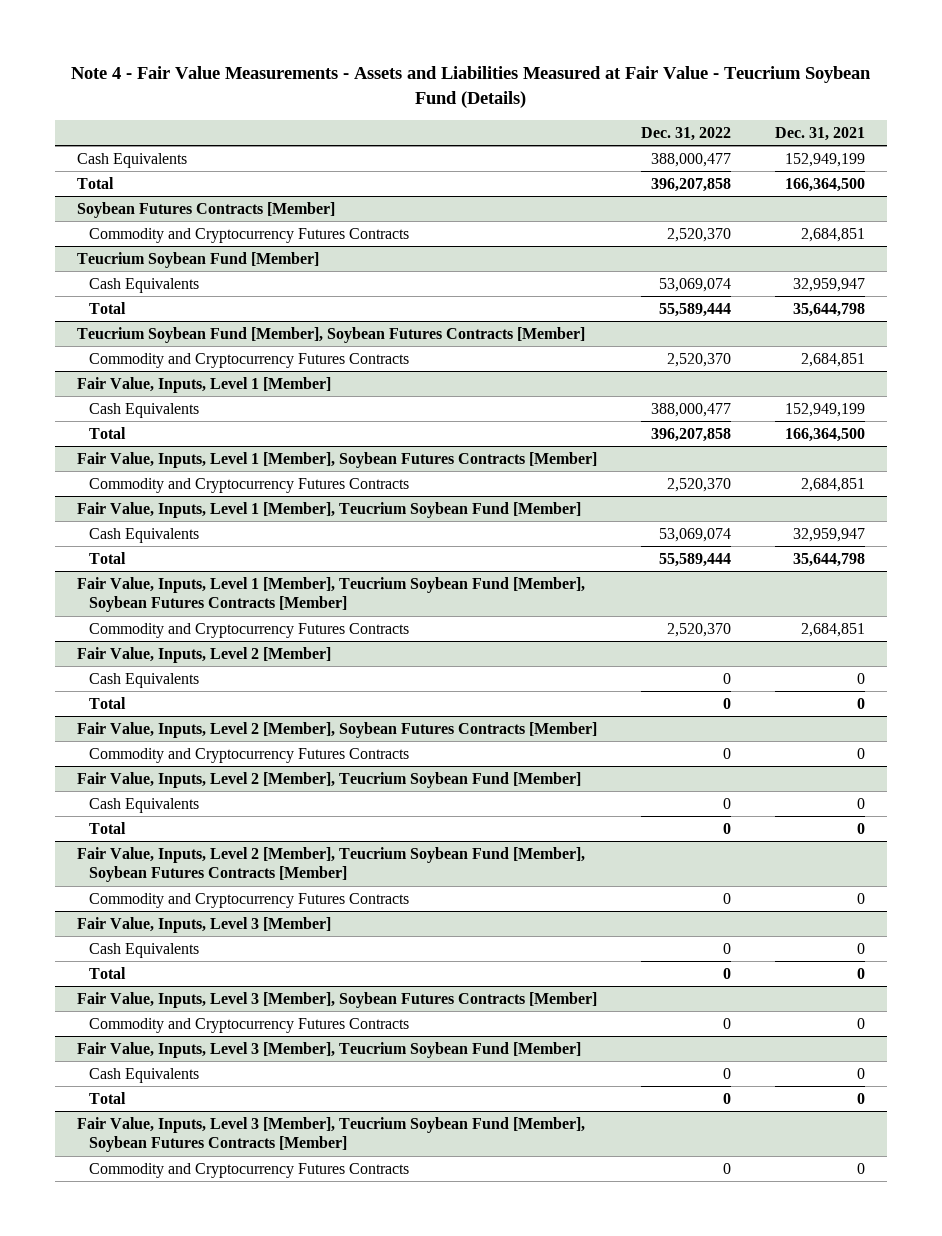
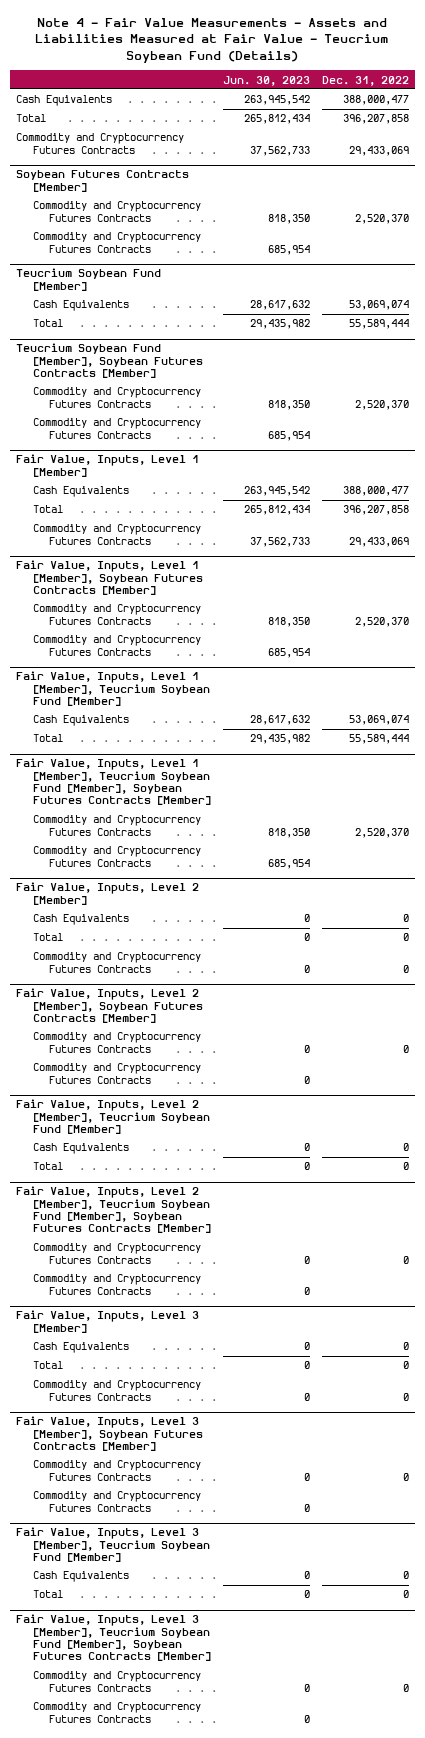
- | Dec. 31, 2022 | Dec. 31, 2021
+ | Jun. 30, 2023 | Dec. 31, 2022
+ Commodity and Cryptocurrency Futures Contracts | 37,562,733 | 29,433,069
@ Soybean Futures Contracts [Member]
+ Commodity and Cryptocurrency Futures Contracts | 685,954 |
@ Teucrium Soybean Fund [Member], Soybean Futures Contracts [Member]
+ Commodity and Cryptocurrency Futures Contracts | 685,954 |
@ Fair Value, Inputs, Level 1 [Member]
+ Commodity and Cryptocurrency Futures Contracts | 37,562,733 | 29,433,069
@ Fair Value, Inputs, Level 1 [Member], Soybean Futures Contracts [Member]
+ Commodity and Cryptocurrency Futures Contracts | 685,954 |
@ Fair Value, Inputs, Level 1 [Member], Teucrium Soybean Fund [Member], Soybean Futures Contracts [Member]
+ Commodity and Cryptocurrency Futures Contracts | 685,954 |
@ Fair Value, Inputs, Level 2 [Member]
+ Commodity and Cryptocurrency Futures Contracts | 0 | 0
@ Fair Value, Inputs, Level 2 [Member], Soybean Futures Contracts [Member]
+ Commodity and Cryptocurrency Futures Contracts | 0 |
@ Fair Value, Inputs, Level 2 [Member], Teucrium Soybean Fund [Member], Soybean Futures Contracts [Member]
+ Commodity and Cryptocurrency Futures Contracts | 0 |
@ Fair Value, Inputs, Level 3 [Member]
+ Commodity and Cryptocurrency Futures Contracts | 0 | 0
@ Fair Value, Inputs, Level 3 [Member], Soybean Futures Contracts [Member]
+ Commodity and Cryptocurrency Futures Contracts | 0 |
@ Fair Value, Inputs, Level 3 [Member], Teucrium Soybean Fund [Member], Soybean Futures Contracts [Member]
+ Commodity and Cryptocurrency Futures Contracts | 0 |

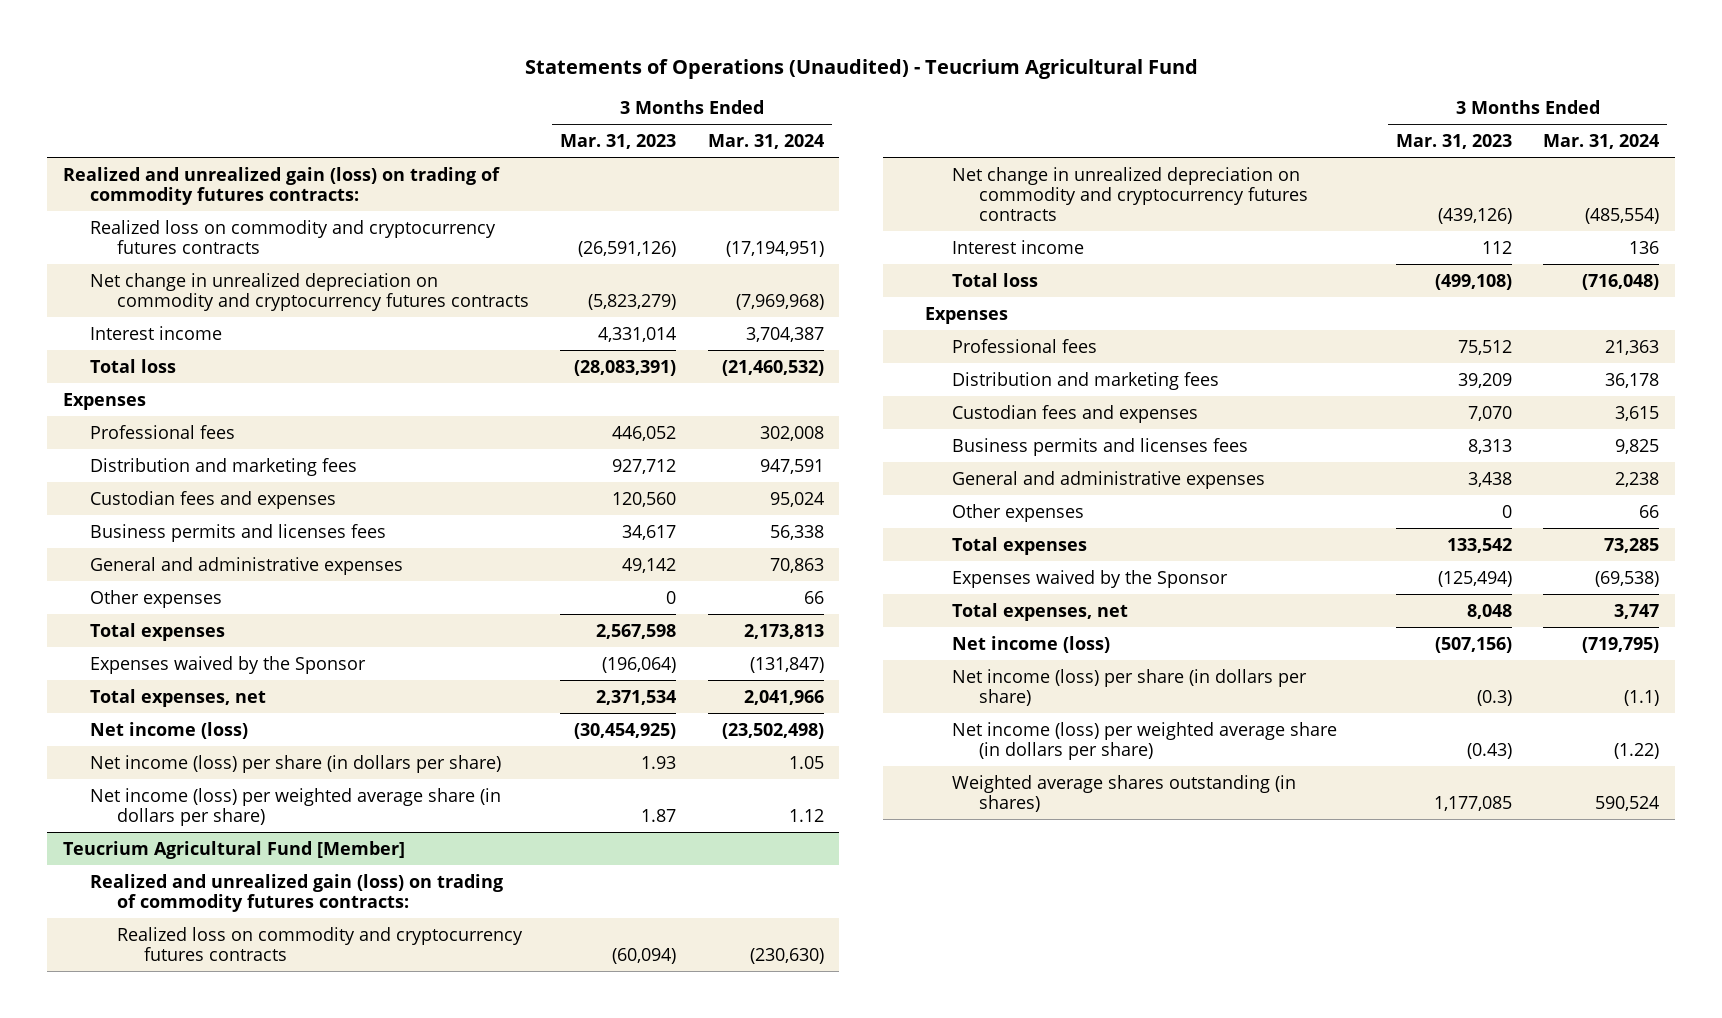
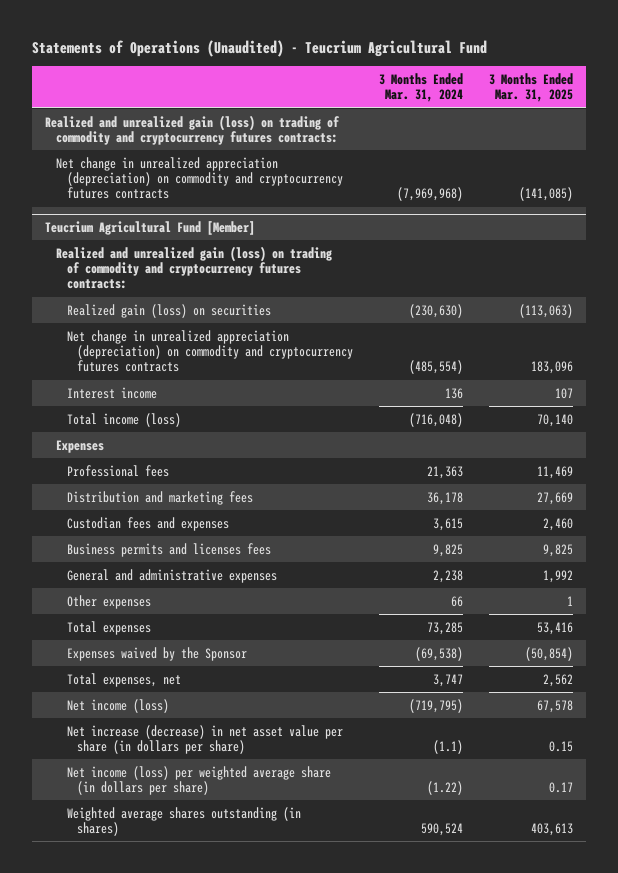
- | 3 Months Ended Mar. 31, 2023 | 3 Months Ended Mar. 31, 2024
+ | 3 Months Ended Mar. 31, 2024 | 3 Months Ended Mar. 31, 2025
- Realized and unrealized gain (loss) on trading of commodity futures contracts:
- Realized loss on commodity and cryptocurrency futures contracts | (26,591,126) | (17,194,951)
- Net change in unrealized depreciation on commodity and cryptocurrency futures contracts | (5,823,279) | (7,969,968)
- Interest income | 4,331,014 | 3,704,387
- Total loss | (28,083,391) | (21,460,532)
- Expenses
- Professional fees | 446,052 | 302,008
- Distribution and marketing fees | 927,712 | 947,591
- Custodian fees and expenses | 120,560 | 95,024
- Business permits and licenses fees | 34,617 | 56,338
- General and administrative expenses | 49,142 | 70,863
- Other expenses | 0 | 66
- Total expenses | 2,567,598 | 2,173,813
- Expenses waived by the Sponsor | (196,064) | (131,847)
- Total expenses, net | 2,371,534 | 2,041,966
- Net income (loss) | (30,454,925) | (23,502,498)
- Net income (loss) per share (in dollars per share) | 1.93 | 1.05
- Net income (loss) per weighted average share (in dollars per share) | 1.87 | 1.12
+ Realized and unrealized gain (loss) on trading of commodity and cryptocurrency futures contracts:
+ Net change in unrealized appreciation (depreciation) on commodity and cryptocurrency futures contracts | (7,969,968) | (141,085)
@ Teucrium Agricultural Fund [Member]
- Realized and unrealized gain (loss) on trading of commodity futures contracts:
- Realized loss on commodity and cryptocurrency futures contracts | (60,094) | (230,630)
- Net change in unrealized depreciation on commodity and cryptocurrency futures contracts | (439,126) | (485,554)
+ Realized and unrealized gain (loss) on trading of commodity and cryptocurrency futures contracts:
+ Realized gain (loss) on securities | (230,630) | (113,063)
+ Net change in unrealized appreciation (depreciation) on commodity and cryptocurrency futures contracts | (485,554) | 183,096
- Total loss | (499,108) | (716,048)
+ Total income (loss) | (716,048) | 70,140
- Net income (loss) per share (in dollars per share) | (0.3) | (1.1)
+ Net increase (decrease) in net asset value per share (in dollars per share) | (1.1) | 0.15

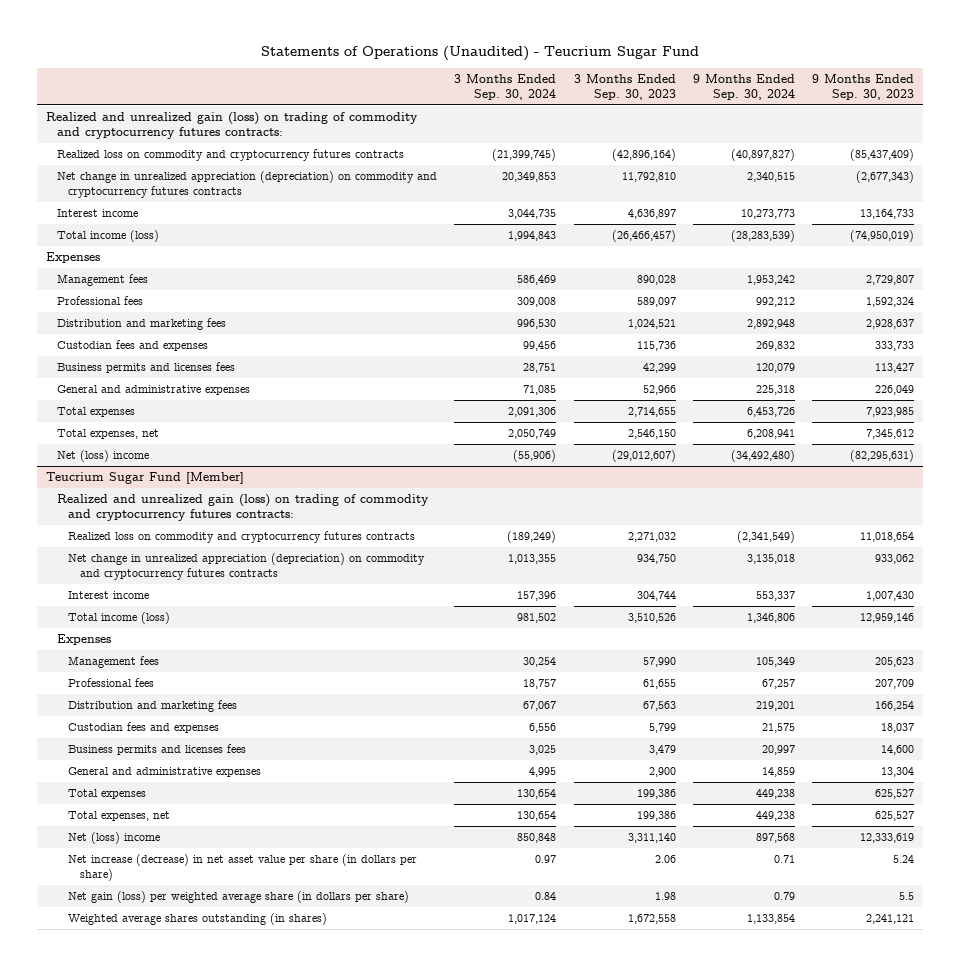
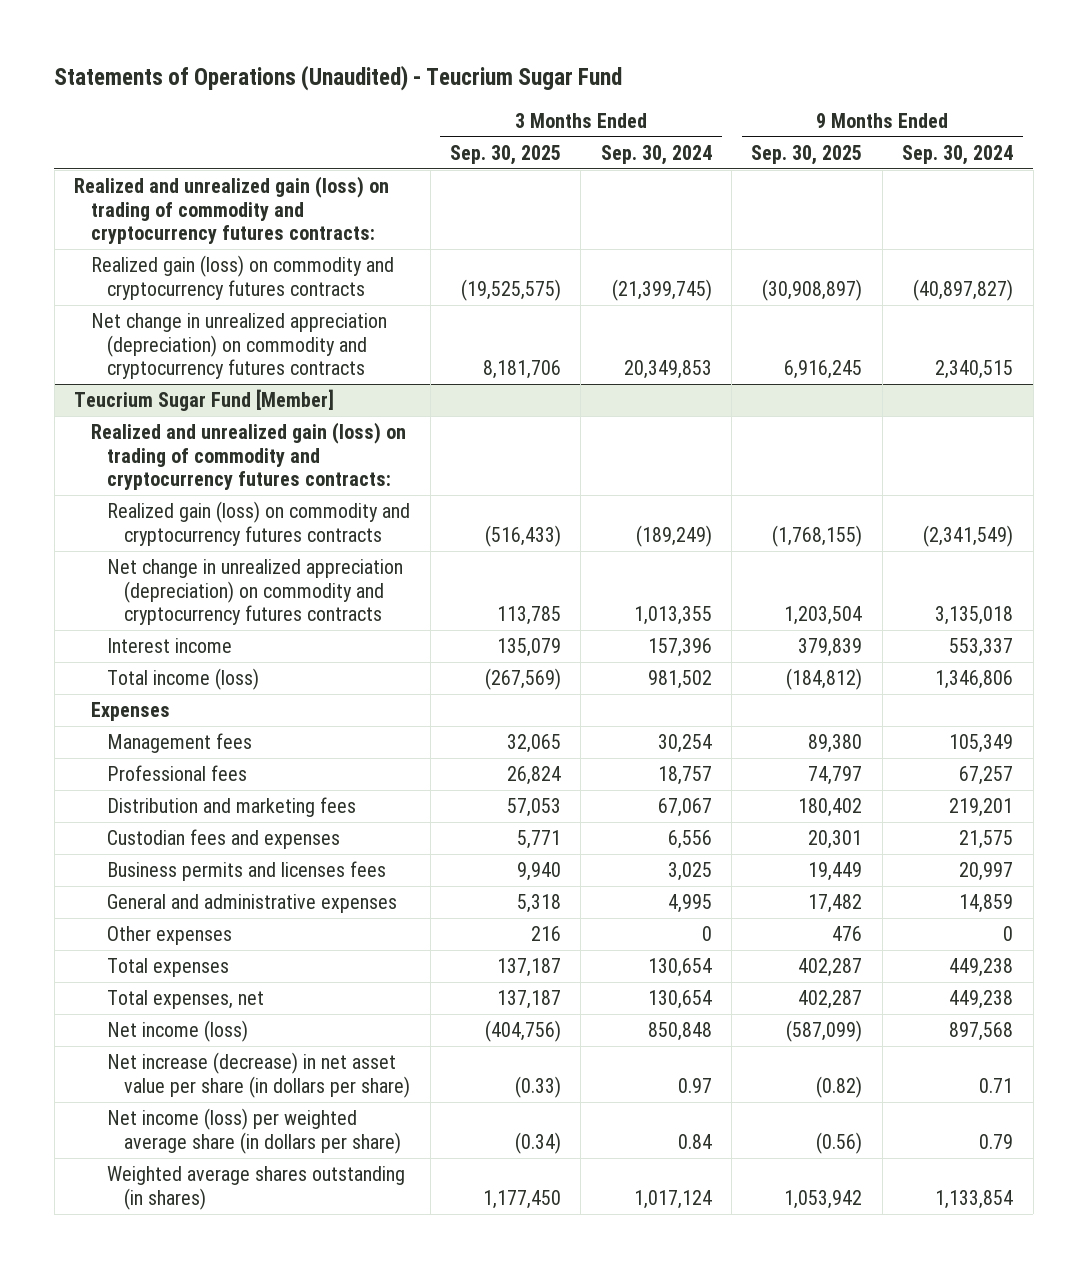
- | 3 Months Ended Sep. 30, 2024 | 3 Months Ended Sep. 30, 2023 | 9 Months Ended Sep. 30, 2024 | 9 Months Ended Sep. 30, 2023
+ | 3 Months Ended Sep. 30, 2025 | 3 Months Ended Sep. 30, 2024 | 9 Months Ended Sep. 30, 2025 | 9 Months Ended Sep. 30, 2024
- Realized loss on commodity and cryptocurrency futures contracts | (21,399,745) | (42,896,164) | (40,897,827) | (85,437,409)
+ Realized gain (loss) on commodity and cryptocurrency futures contracts | (19,525,575) | (21,399,745) | (30,908,897) | (40,897,827)
- Interest income | 3,044,735 | 4,636,897 | 10,273,773 | 13,164,733
- Total income (loss) | 1,994,843 | (26,466,457) | (28,283,539) | (74,950,019)
- Expenses
- Management fees | 586,469 | 890,028 | 1,953,242 | 2,729,807
- Professional fees | 309,008 | 589,097 | 992,212 | 1,592,324
- Distribution and marketing fees | 996,530 | 1,024,521 | 2,892,948 | 2,928,637
- Custodian fees and expenses | 99,456 | 115,736 | 269,832 | 333,733
- Business permits and licenses fees | 28,751 | 42,299 | 120,079 | 113,427
- General and administrative expenses | 71,085 | 52,966 | 225,318 | 226,049
- Total expenses | 2,091,306 | 2,714,655 | 6,453,726 | 7,923,985
- Total expenses, net | 2,050,749 | 2,546,150 | 6,208,941 | 7,345,612
- Net (loss) income | (55,906) | (29,012,607) | (34,492,480) | (82,295,631)
@ Teucrium Sugar Fund [Member]
- Realized loss on commodity and cryptocurrency futures contracts | (189,249) | 2,271,032 | (2,341,549) | 11,018,654
+ Realized gain (loss) on commodity and cryptocurrency futures contracts | (516,433) | (189,249) | (1,768,155) | (2,341,549)
+ Other expenses | 216 | 0 | 476 | 0
- Net (loss) income | 850,848 | 3,311,140 | 897,568 | 12,333,619
+ Net income (loss) | (404,756) | 850,848 | (587,099) | 897,568
- Net gain (loss) per weighted average share (in dollars per share) | 0.84 | 1.98 | 0.79 | 5.5
+ Net income (loss) per weighted average share (in dollars per share) | (0.34) | 0.84 | (0.56) | 0.79

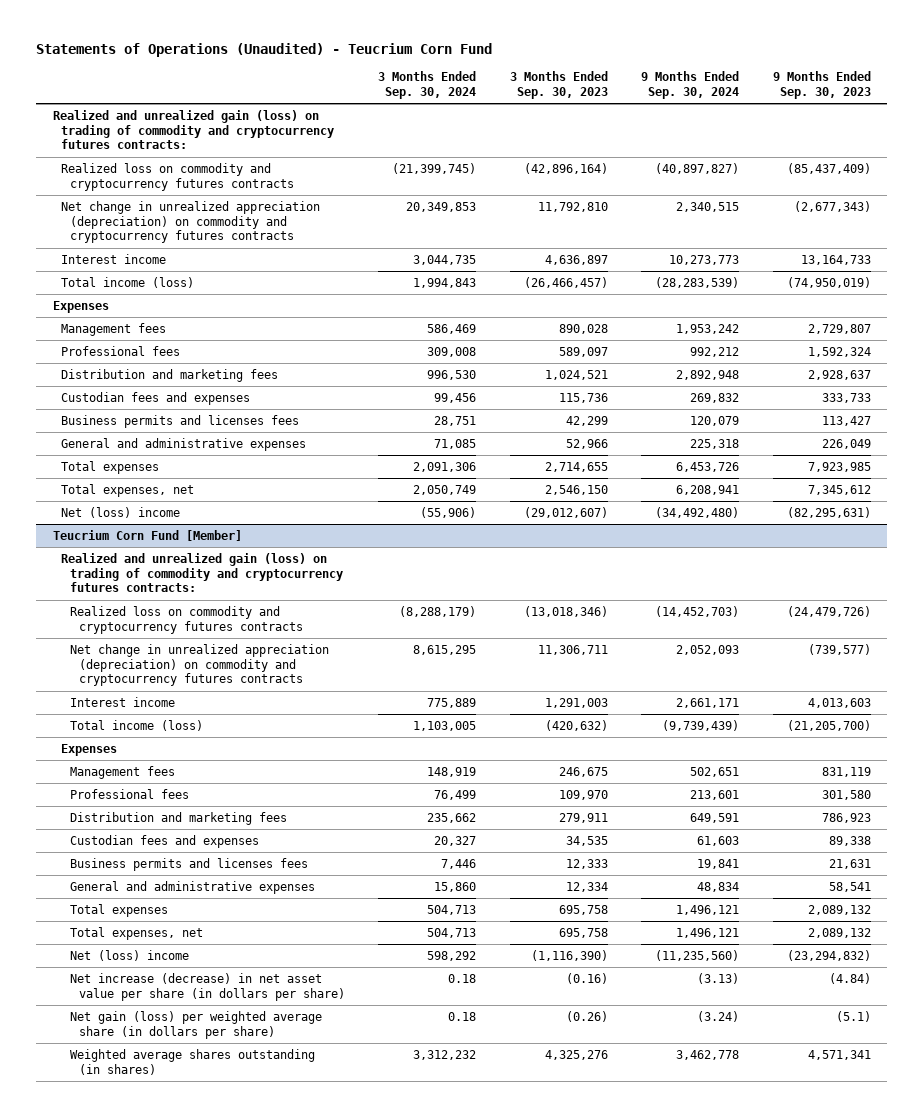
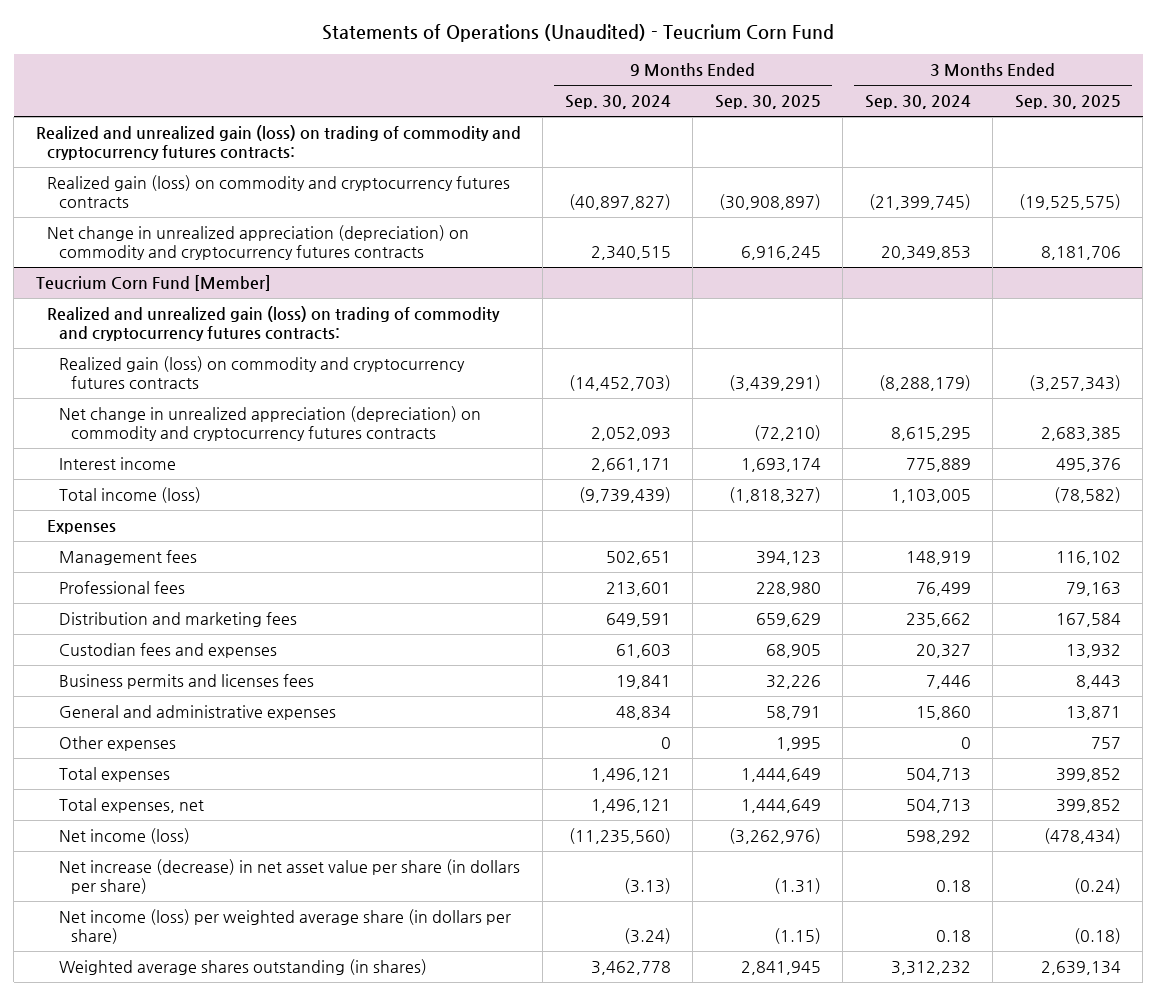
- | 3 Months Ended Sep. 30, 2024 | 3 Months Ended Sep. 30, 2023 | 9 Months Ended Sep. 30, 2024 | 9 Months Ended Sep. 30, 2023
+ | 9 Months Ended Sep. 30, 2024 | 9 Months Ended Sep. 30, 2025 | 3 Months Ended Sep. 30, 2024 | 3 Months Ended Sep. 30, 2025
- Realized loss on commodity and cryptocurrency futures contracts | (21,399,745) | (42,896,164) | (40,897,827) | (85,437,409)
+ Realized gain (loss) on commodity and cryptocurrency futures contracts | (40,897,827) | (30,908,897) | (21,399,745) | (19,525,575)
- Interest income | 3,044,735 | 4,636,897 | 10,273,773 | 13,164,733
- Total income (loss) | 1,994,843 | (26,466,457) | (28,283,539) | (74,950,019)
- Expenses
- Management fees | 586,469 | 890,028 | 1,953,242 | 2,729,807
- Professional fees | 309,008 | 589,097 | 992,212 | 1,592,324
- Distribution and marketing fees | 996,530 | 1,024,521 | 2,892,948 | 2,928,637
- Custodian fees and expenses | 99,456 | 115,736 | 269,832 | 333,733
- Business permits and licenses fees | 28,751 | 42,299 | 120,079 | 113,427
- General and administrative expenses | 71,085 | 52,966 | 225,318 | 226,049
- Total expenses | 2,091,306 | 2,714,655 | 6,453,726 | 7,923,985
- Total expenses, net | 2,050,749 | 2,546,150 | 6,208,941 | 7,345,612
- Net (loss) income | (55,906) | (29,012,607) | (34,492,480) | (82,295,631)
@ Teucrium Corn Fund [Member]
- Realized loss on commodity and cryptocurrency futures contracts | (8,288,179) | (13,018,346) | (14,452,703) | (24,479,726)
+ Realized gain (loss) on commodity and cryptocurrency futures contracts | (14,452,703) | (3,439,291) | (8,288,179) | (3,257,343)
+ Other expenses | 0 | 1,995 | 0 | 757
- Net (loss) income | 598,292 | (1,116,390) | (11,235,560) | (23,294,832)
+ Net income (loss) | (11,235,560) | (3,262,976) | 598,292 | (478,434)
- Net gain (loss) per weighted average share (in dollars per share) | 0.18 | (0.26) | (3.24) | (5.1)
+ Net income (loss) per weighted average share (in dollars per share) | (3.24) | (1.15) | 0.18 | (0.18)

